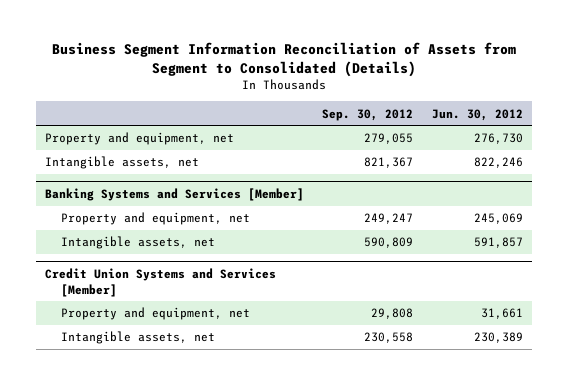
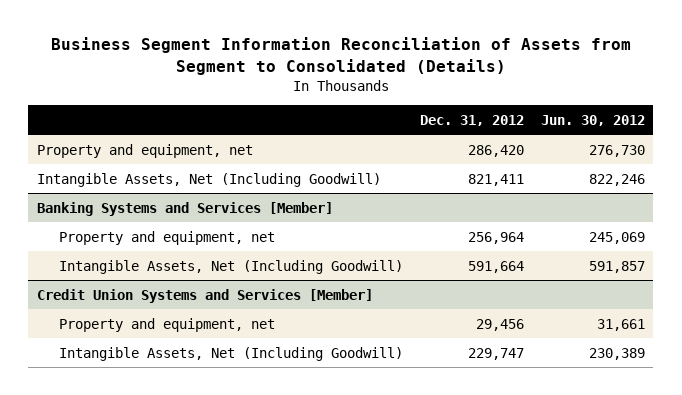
- | Sep. 30, 2012 | Jun. 30, 2012
+ | Dec. 31, 2012 | Jun. 30, 2012
- Intangible assets, net | 821,367 | 822,246
+ Intangible Assets, Net (Including Goodwill) | 821,411 | 822,246
@ Banking Systems and Services [Member]
- Intangible assets, net | 590,809 | 591,857
+ Intangible Assets, Net (Including Goodwill) | 591,664 | 591,857
@ Credit Union Systems and Services [Member]
- Intangible assets, net | 230,558 | 230,389
+ Intangible Assets, Net (Including Goodwill) | 229,747 | 230,389

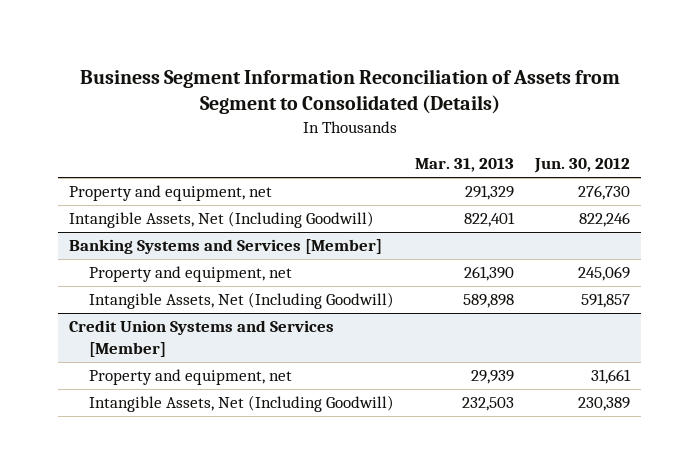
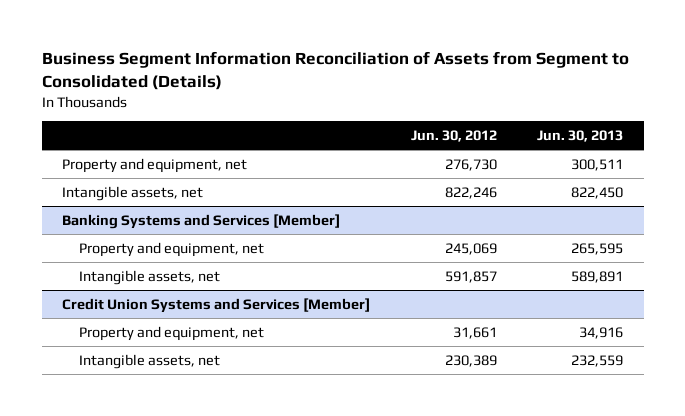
- | Mar. 31, 2013 | Jun. 30, 2012
+ | Jun. 30, 2012 | Jun. 30, 2013
- Intangible Assets, Net (Including Goodwill) | 822,401 | 822,246
+ Intangible assets, net | 822,246 | 822,450
@ Banking Systems and Services [Member]
- Intangible Assets, Net (Including Goodwill) | 589,898 | 591,857
+ Intangible assets, net | 591,857 | 589,891
@ Credit Union Systems and Services [Member]
- Intangible Assets, Net (Including Goodwill) | 232,503 | 230,389
+ Intangible assets, net | 230,389 | 232,559

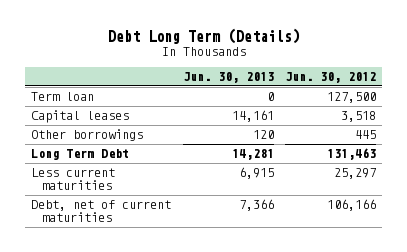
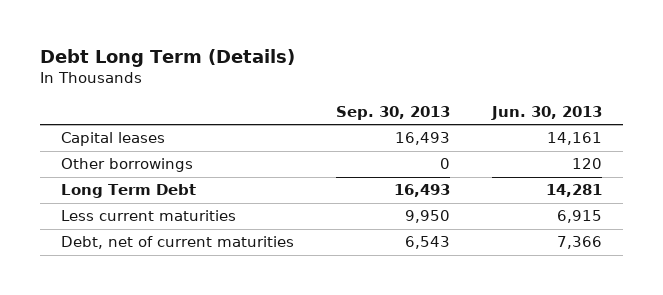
- | Jun. 30, 2013 | Jun. 30, 2012
+ | Sep. 30, 2013 | Jun. 30, 2013
- Term loan | 0 | 127,500

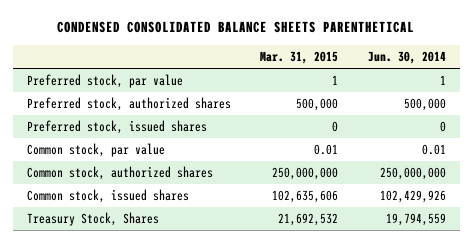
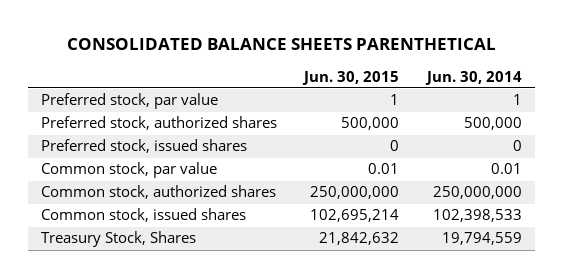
- CONDENSED CONSOLIDATED BALANCE SHEETS PARENTHETICAL
+ CONSOLIDATED BALANCE SHEETS PARENTHETICAL
- | Mar. 31, 2015 | Jun. 30, 2014
+ | Jun. 30, 2015 | Jun. 30, 2014
- Common stock, issued shares | 102,635,606 | 102,429,926
+ Common stock, issued shares | 102,695,214 | 102,398,533

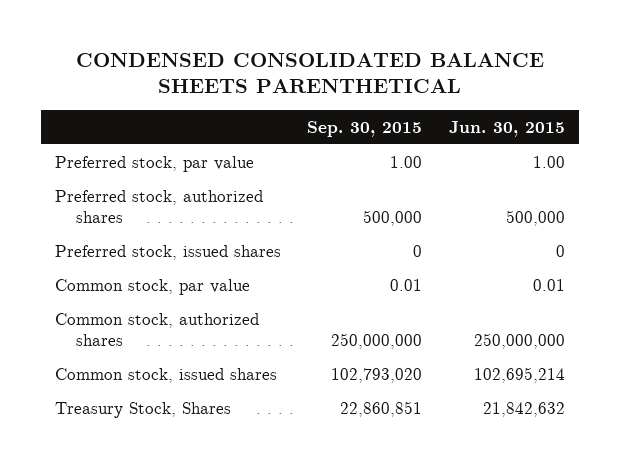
- CONSOLIDATED BALANCE SHEETS PARENTHETICAL
+ CONDENSED CONSOLIDATED BALANCE SHEETS PARENTHETICAL
- | Jun. 30, 2015 | Jun. 30, 2014
+ | Sep. 30, 2015 | Jun. 30, 2015
- Preferred stock, par value | 1 | 1
+ Preferred stock, par value | 1.00 | 1.00

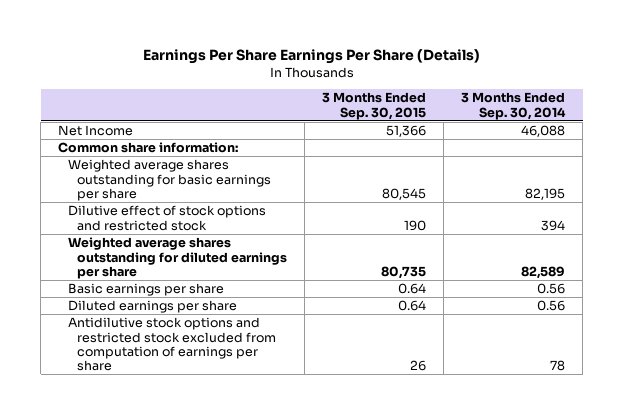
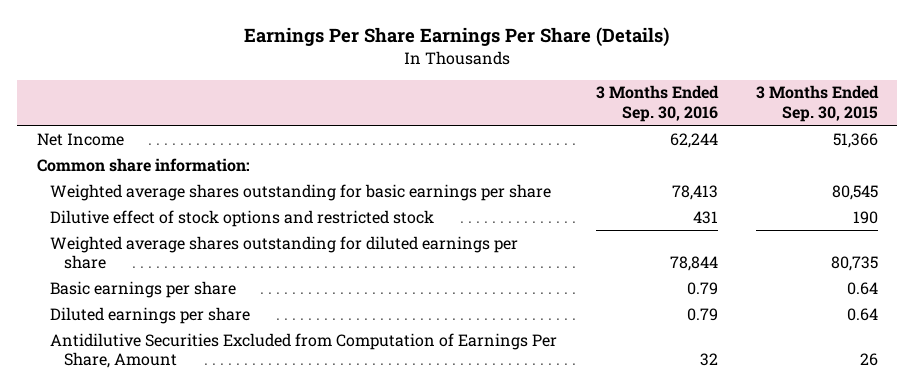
- | 3 Months Ended Sep. 30, 2015 | 3 Months Ended Sep. 30, 2014
+ | 3 Months Ended Sep. 30, 2016 | 3 Months Ended Sep. 30, 2015
- Antidilutive stock options and restricted stock excluded from computation of earnings per share | 26 | 78
+ Antidilutive Securities Excluded from Computation of Earnings Per Share, Amount | 32 | 26

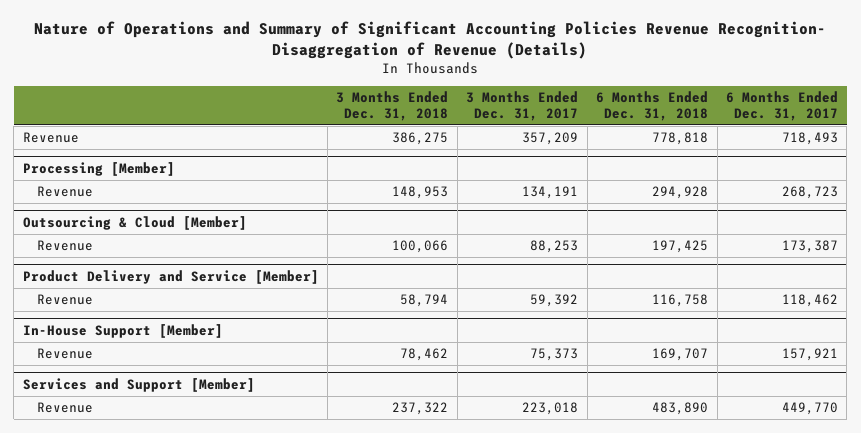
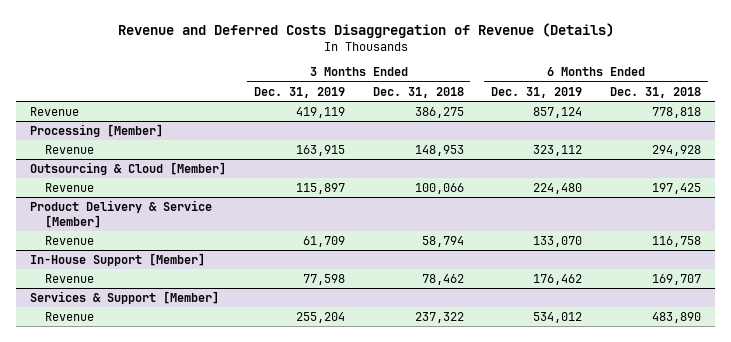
- Nature of Operations and Summary of Significant Accounting Policies Revenue Recognition- Disaggregation of Revenue (Details)
+ Revenue and Deferred Costs Disaggregation of Revenue (Details)
- | 3 Months Ended Dec. 31, 2018 | 3 Months Ended Dec. 31, 2017 | 6 Months Ended Dec. 31, 2018 | 6 Months Ended Dec. 31, 2017
+ | 3 Months Ended Dec. 31, 2019 | 3 Months Ended Dec. 31, 2018 | 6 Months Ended Dec. 31, 2019 | 6 Months Ended Dec. 31, 2018
- Product Delivery and Service [Member]
+ Product Delivery & Service [Member]
- Services and Support [Member]
+ Services & Support [Member]

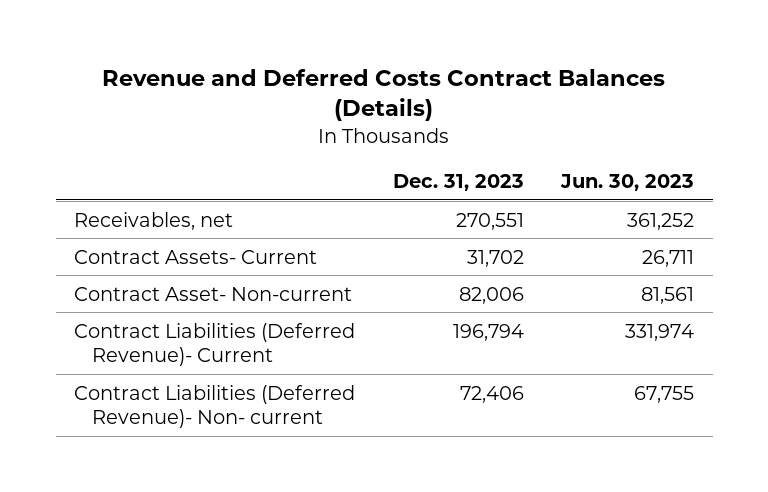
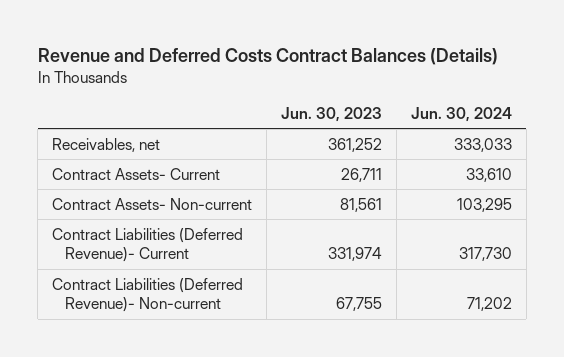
- | Dec. 31, 2023 | Jun. 30, 2023
+ | Jun. 30, 2023 | Jun. 30, 2024
- Contract Asset- Non-current | 82,006 | 81,561
+ Contract Assets- Non-current | 81,561 | 103,295
- Contract Liabilities (Deferred Revenue)- Non- current | 72,406 | 67,755
+ Contract Liabilities (Deferred Revenue)- Non-current | 67,755 | 71,202

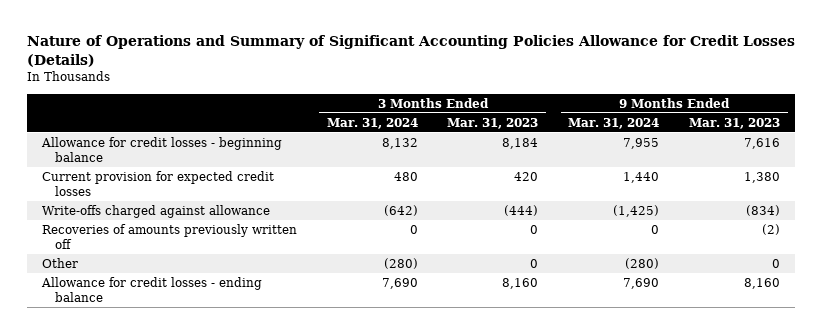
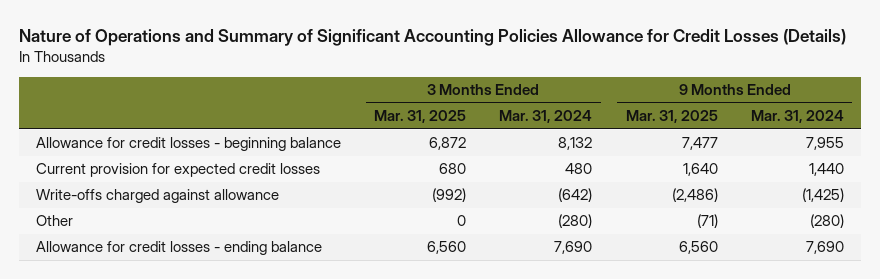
- | 3 Months Ended Mar. 31, 2024 | 3 Months Ended Mar. 31, 2023 | 9 Months Ended Mar. 31, 2024 | 9 Months Ended Mar. 31, 2023
+ | 3 Months Ended Mar. 31, 2025 | 3 Months Ended Mar. 31, 2024 | 9 Months Ended Mar. 31, 2025 | 9 Months Ended Mar. 31, 2024
- Recoveries of amounts previously written off | 0 | 0 | 0 | (2)

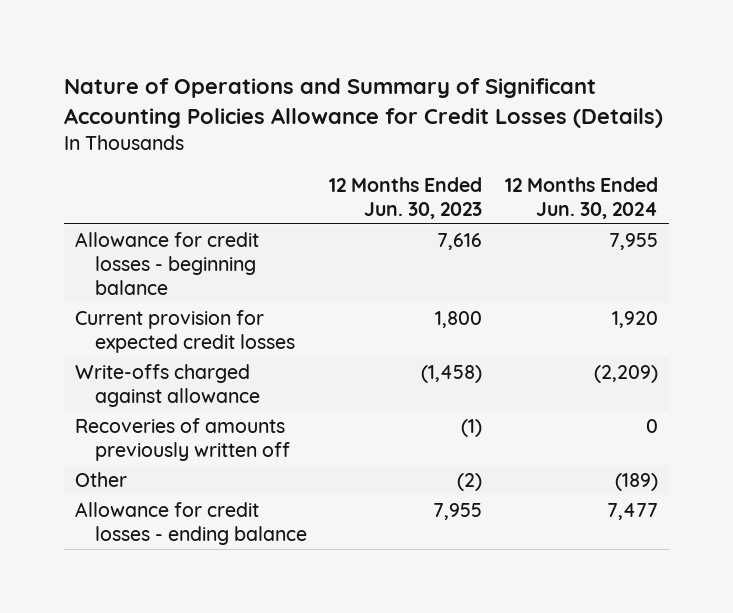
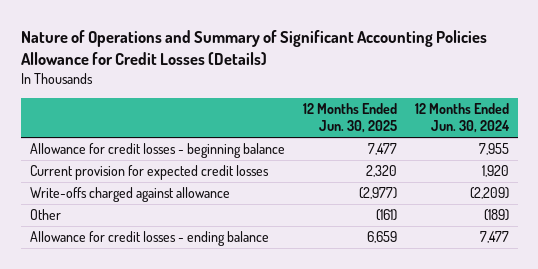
- | 12 Months Ended Jun. 30, 2023 | 12 Months Ended Jun. 30, 2024
+ | 12 Months Ended Jun. 30, 2025 | 12 Months Ended Jun. 30, 2024
- Recoveries of amounts previously written off | (1) | 0

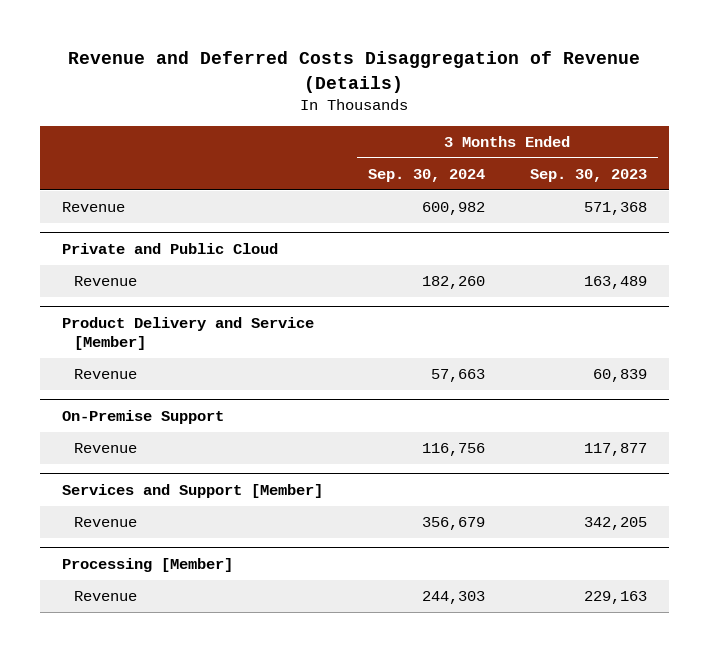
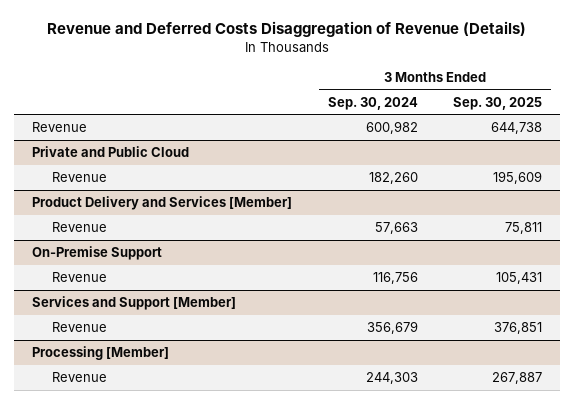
- | 3 Months Ended Sep. 30, 2024 | 3 Months Ended Sep. 30, 2023
+ | 3 Months Ended Sep. 30, 2024 | 3 Months Ended Sep. 30, 2025
- Product Delivery and Service [Member]
+ Product Delivery and Services [Member]

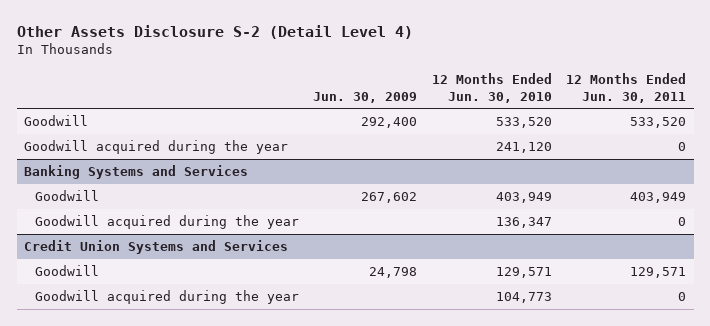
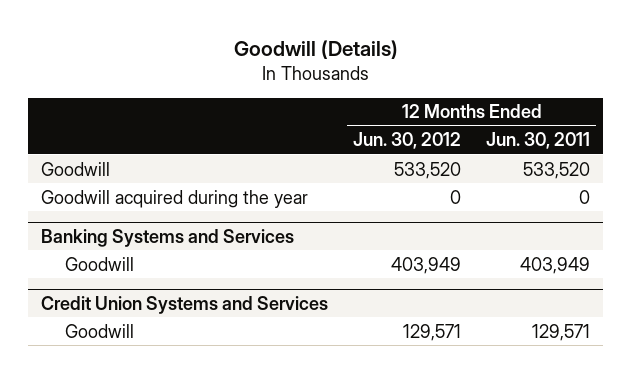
- Other Assets Disclosure S-2 (Detail Level 4)
+ Goodwill (Details)
- | Jun. 30, 2009 | 12 Months Ended Jun. 30, 2010 | 12 Months Ended Jun. 30, 2011
+ | 12 Months Ended Jun. 30, 2012 | 12 Months Ended Jun. 30, 2011
@ Banking Systems and Services
- Goodwill acquired during the year | | 136,347 | 0
@ Credit Union Systems and Services
- Goodwill acquired during the year | | 104,773 | 0

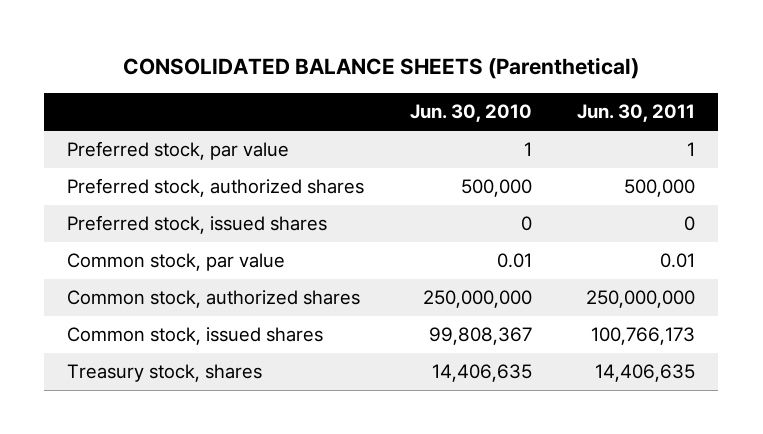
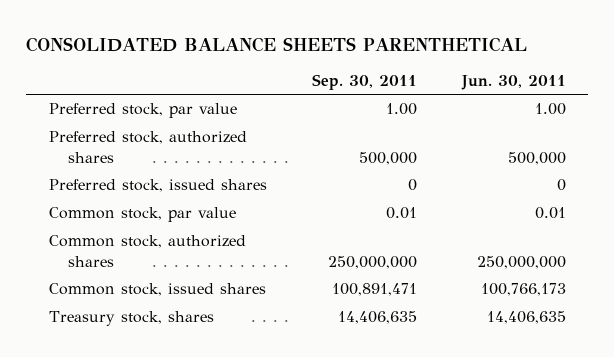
- CONSOLIDATED BALANCE SHEETS (Parenthetical)
+ CONSOLIDATED BALANCE SHEETS PARENTHETICAL
- | Jun. 30, 2010 | Jun. 30, 2011
+ | Sep. 30, 2011 | Jun. 30, 2011
- Preferred stock, par value | 1 | 1
+ Preferred stock, par value | 1.00 | 1.00

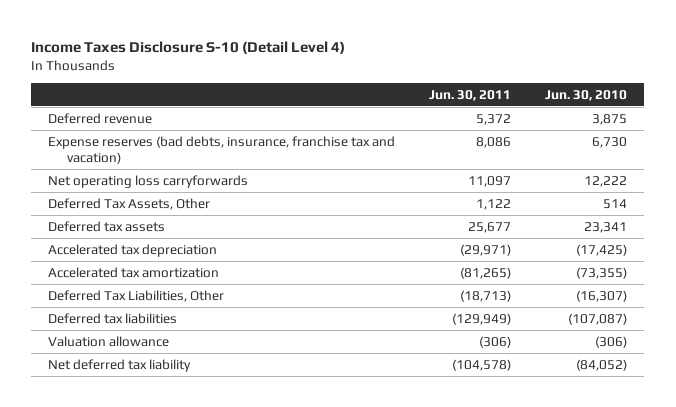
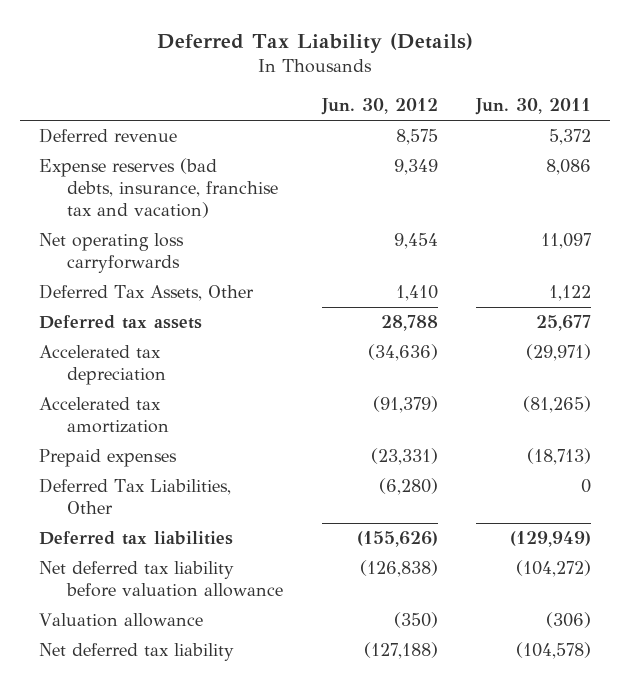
- Income Taxes Disclosure S-10 (Detail Level 4)
+ Deferred Tax Liability (Details)
- | Jun. 30, 2011 | Jun. 30, 2010
+ | Jun. 30, 2012 | Jun. 30, 2011
- Deferred Tax Liabilities, Other | (18,713) | (16,307)
+ Prepaid expenses | (23,331) | (18,713)
+ Deferred Tax Liabilities, Other | (6,280) | 0
+ Net deferred tax liability before valuation allowance | (126,838) | (104,272)

